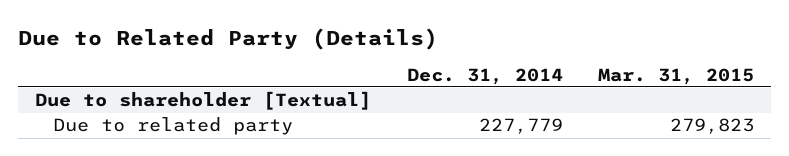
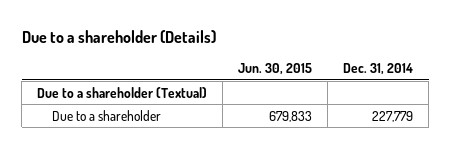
- Due to Related Party (Details)
+ Due to a shareholder (Details)
- | Dec. 31, 2014 | Mar. 31, 2015
+ | Jun. 30, 2015 | Dec. 31, 2014
- Due to shareholder [Textual]
- Due to related party | 227,779 | 279,823
+ Due to a shareholder (Textual)
+ Due to a shareholder | 679,833 | 227,779

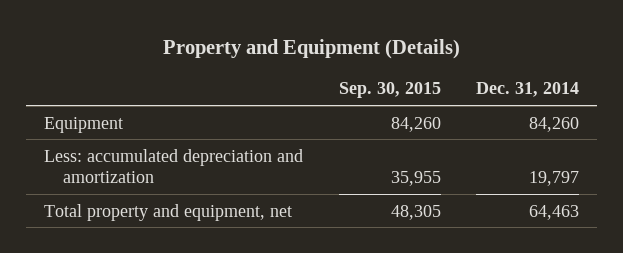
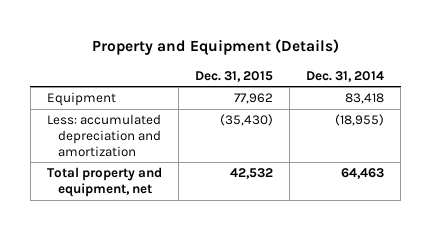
- | Sep. 30, 2015 | Dec. 31, 2014
+ | Dec. 31, 2015 | Dec. 31, 2014
- Equipment | 84,260 | 84,260
- Less: accumulated depreciation and amortization | 35,955 | 19,797
+ Equipment | 77,962 | 83,418
+ Less: accumulated depreciation and amortization | (35,430) | (18,955)

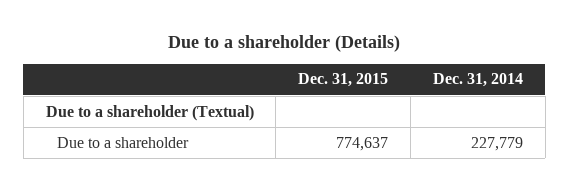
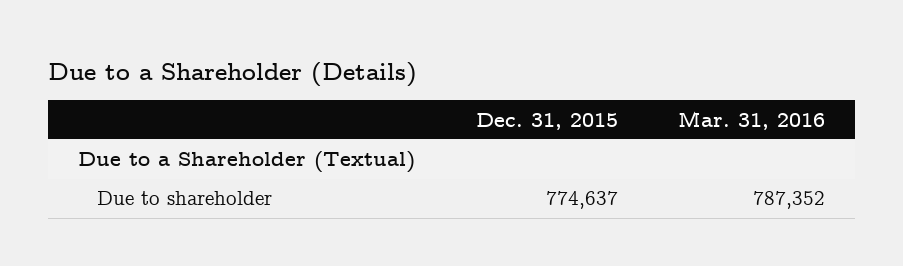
- Due to a shareholder (Details)
+ Due to a Shareholder (Details)
- | Dec. 31, 2015 | Dec. 31, 2014
+ | Dec. 31, 2015 | Mar. 31, 2016
- Due to a shareholder (Textual)
- Due to a shareholder | 774,637 | 227,779
+ Due to a Shareholder (Textual)
+ Due to shareholder | 774,637 | 787,352

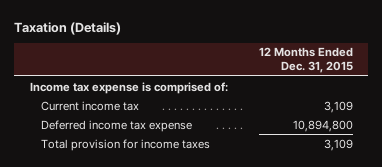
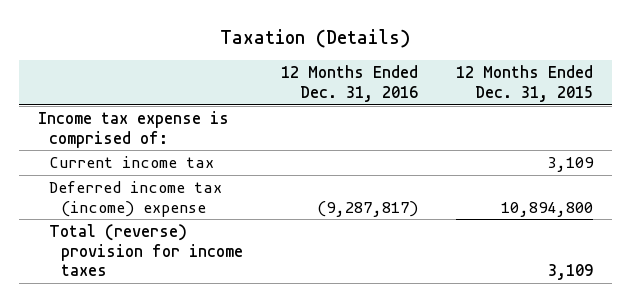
- | 12 Months Ended Dec. 31, 2015
+ | 12 Months Ended Dec. 31, 2016 | 12 Months Ended Dec. 31, 2015
- Deferred income tax expense | 10,894,800
- Total provision for income taxes | 3,109
+ Deferred income tax (income) expense | (9,287,817) | 10,894,800
+ Total (reverse) provision for income taxes | | 3,109

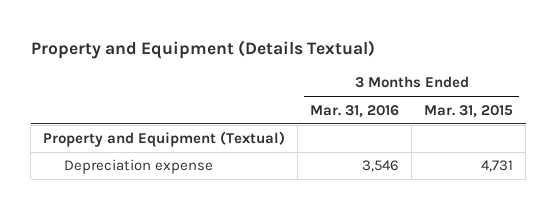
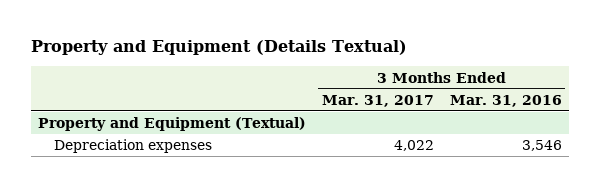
- | 3 Months Ended Mar. 31, 2016 | 3 Months Ended Mar. 31, 2015
+ | 3 Months Ended Mar. 31, 2017 | 3 Months Ended Mar. 31, 2016
- Depreciation expense | 3,546 | 4,731
+ Depreciation expenses | 4,022 | 3,546

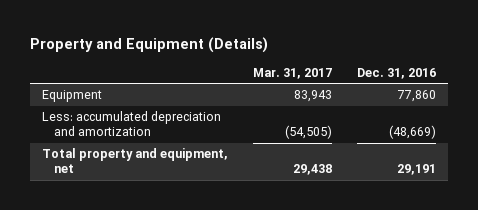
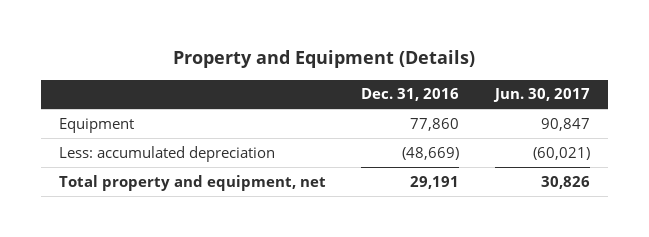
- | Mar. 31, 2017 | Dec. 31, 2016
+ | Dec. 31, 2016 | Jun. 30, 2017
- Less: accumulated depreciation and amortization | (54,505) | (48,669)
+ Less: accumulated depreciation | (48,669) | (60,021)

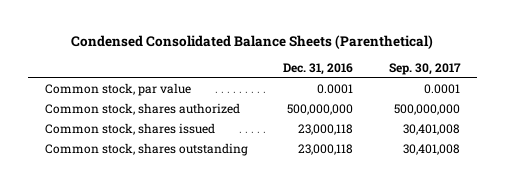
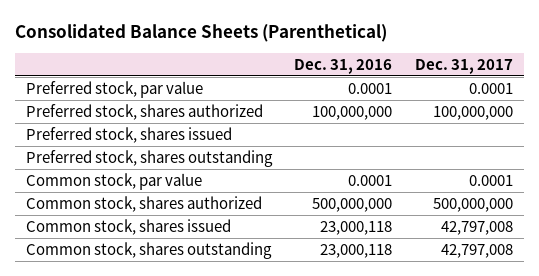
- Condensed Consolidated Balance Sheets (Parenthetical)
+ Consolidated Balance Sheets (Parenthetical)
- | Dec. 31, 2016 | Sep. 30, 2017
+ | Dec. 31, 2016 | Dec. 31, 2017
+ Preferred stock, par value | 0.0001 | 0.0001
+ Preferred stock, shares authorized | 100,000,000 | 100,000,000
+ Preferred stock, shares issued
+ Preferred stock, shares outstanding

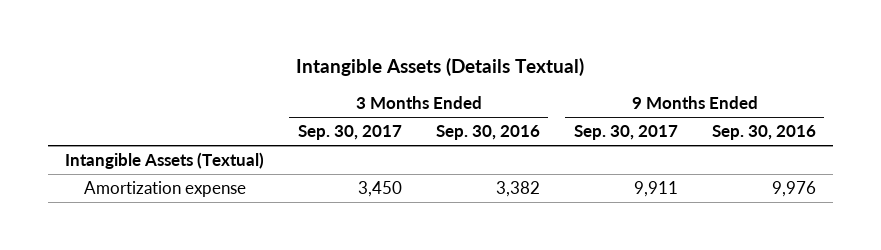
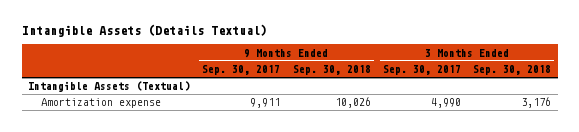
- | 3 Months Ended Sep. 30, 2017 | 3 Months Ended Sep. 30, 2016 | 9 Months Ended Sep. 30, 2017 | 9 Months Ended Sep. 30, 2016
+ | 9 Months Ended Sep. 30, 2017 | 9 Months Ended Sep. 30, 2018 | 3 Months Ended Sep. 30, 2017 | 3 Months Ended Sep. 30, 2018
- Amortization expense | 3,450 | 3,382 | 9,911 | 9,976
+ Amortization expense | 9,911 | 10,026 | 4,990 | 3,176

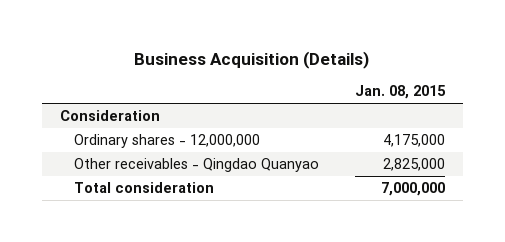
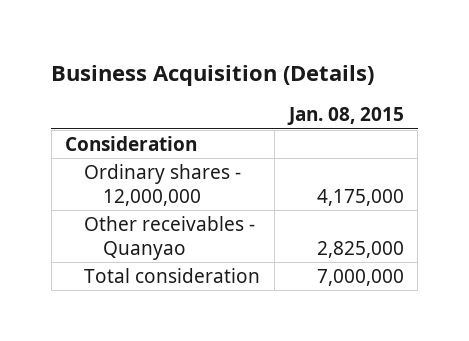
- Other receivables - Qingdao Quanyao | 2,825,000
+ Other receivables - Quanyao | 2,825,000

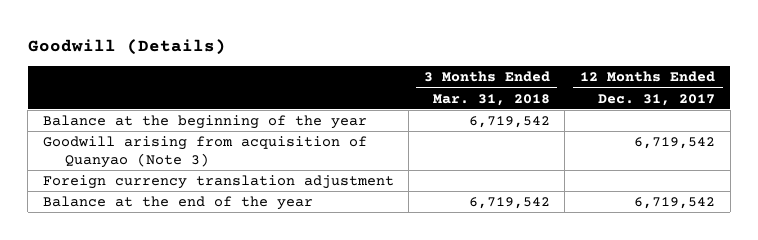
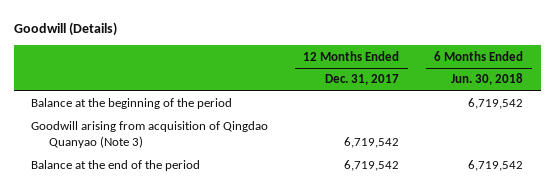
- | 3 Months Ended Mar. 31, 2018 | 12 Months Ended Dec. 31, 2017
+ | 12 Months Ended Dec. 31, 2017 | 6 Months Ended Jun. 30, 2018
- Balance at the beginning of the year | 6,719,542 |
- Goodwill arising from acquisition of Quanyao (Note 3) | | 6,719,542
- Foreign currency translation adjustment
- Balance at the end of the year | 6,719,542 | 6,719,542
+ Balance at the beginning of the period | | 6,719,542
+ Goodwill arising from acquisition of Qingdao Quanyao (Note 3) | 6,719,542 |
+ Balance at the end of the period | 6,719,542 | 6,719,542

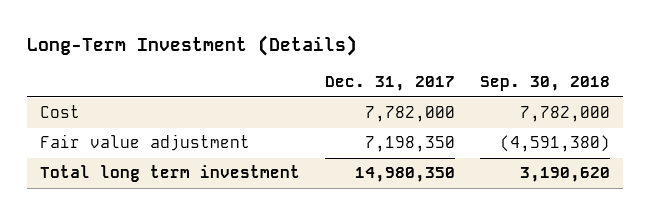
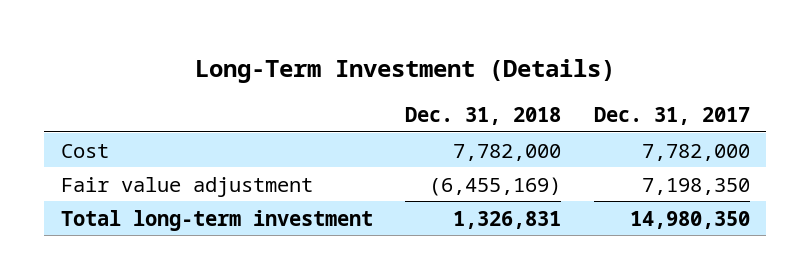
- | Dec. 31, 2017 | Sep. 30, 2018
+ | Dec. 31, 2018 | Dec. 31, 2017
- Total long term investment | 14,980,350 | 3,190,620
+ Total long-term investment | 1,326,831 | 14,980,350

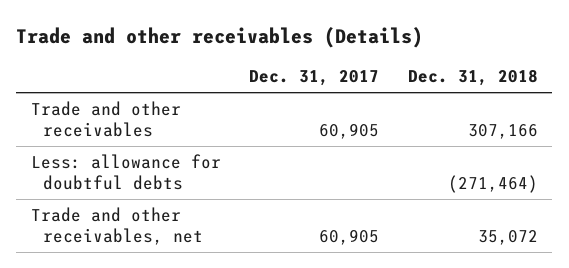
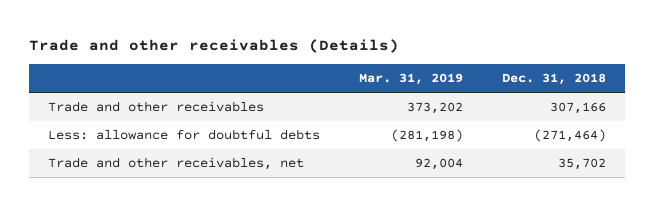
- | Dec. 31, 2017 | Dec. 31, 2018
+ | Mar. 31, 2019 | Dec. 31, 2018
- Trade and other receivables, net | 60,905 | 35,072
+ Trade and other receivables, net | 92,004 | 35,702

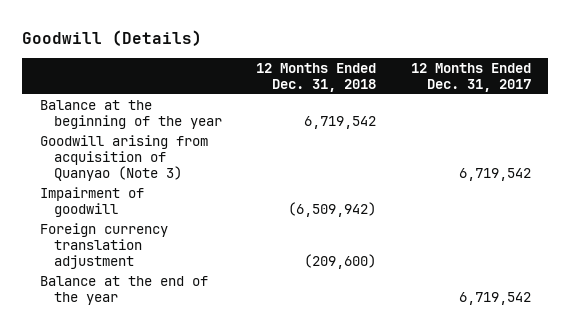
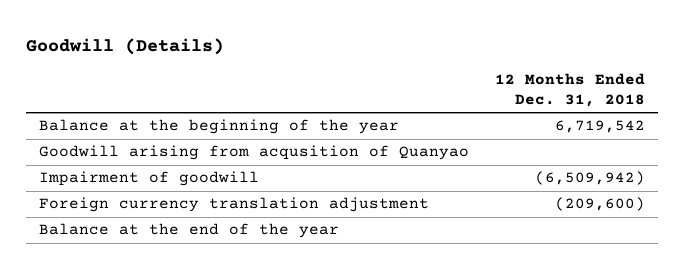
- | 12 Months Ended Dec. 31, 2018 | 12 Months Ended Dec. 31, 2017
+ | 12 Months Ended Dec. 31, 2018
- Goodwill arising from acquisition of Quanyao (Note 3) | | 6,719,542
+ Goodwill arising from acqusition of Quanyao

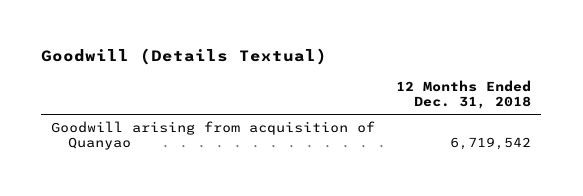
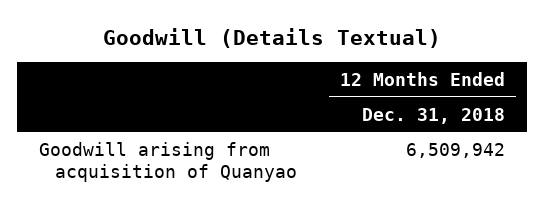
- Goodwill arising from acquisition of Quanyao | 6,719,542
+ Goodwill arising from acquisition of Quanyao | 6,509,942

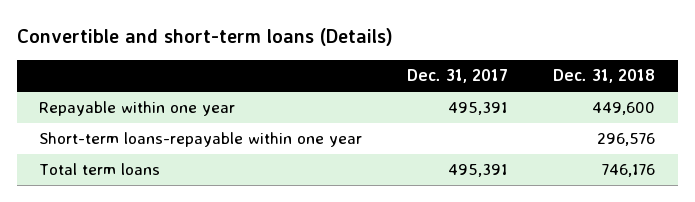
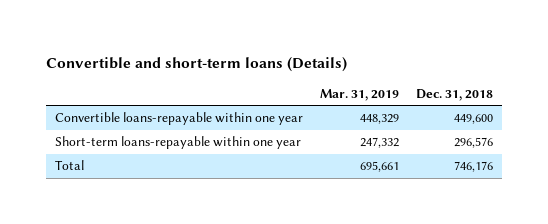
- | Dec. 31, 2017 | Dec. 31, 2018
+ | Mar. 31, 2019 | Dec. 31, 2018
- Repayable within one year | 495,391 | 449,600
+ Convertible loans-repayable within one year | 448,329 | 449,600
- Total term loans | 495,391 | 746,176
+ Total | 695,661 | 746,176

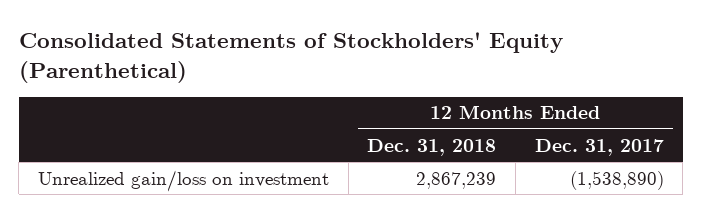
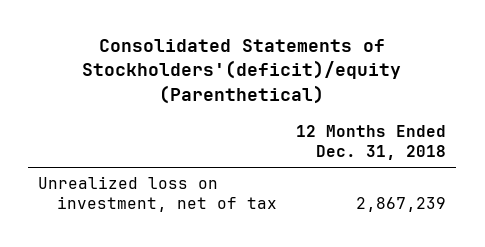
- Consolidated Statements of Stockholders' Equity (Parenthetical)
+ Consolidated Statements of Stockholders'(deficit)/equity (Parenthetical)
- | 12 Months Ended Dec. 31, 2018 | 12 Months Ended Dec. 31, 2017
+ | 12 Months Ended Dec. 31, 2018
- Unrealized gain/loss on investment | 2,867,239 | (1,538,890)
+ Unrealized loss on investment, net of tax | 2,867,239

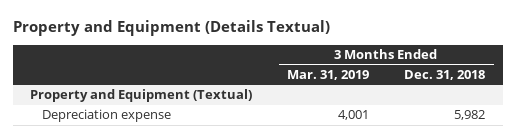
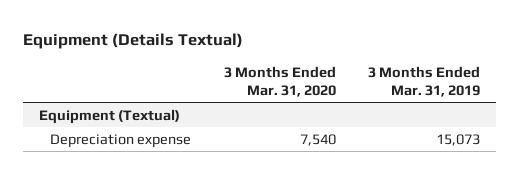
- Property and Equipment (Details Textual)
+ Equipment (Details Textual)
- | 3 Months Ended Mar. 31, 2019 | 3 Months Ended Dec. 31, 2018
+ | 3 Months Ended Mar. 31, 2020 | 3 Months Ended Mar. 31, 2019
- Property and Equipment (Textual)
- Depreciation expense | 4,001 | 5,982
+ Equipment (Textual)
+ Depreciation expense | 7,540 | 15,073

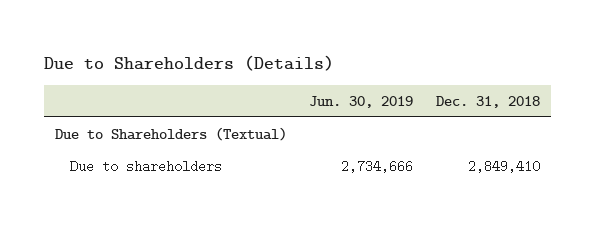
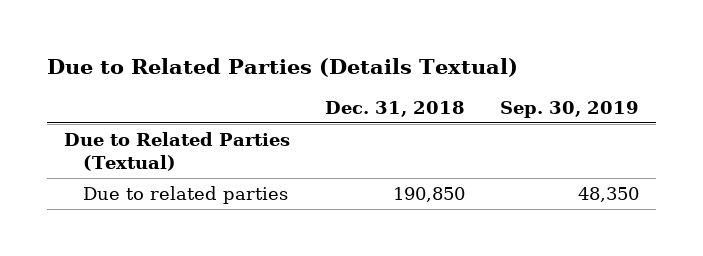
- Due to Shareholders (Details)
+ Due to Related Parties (Details Textual)
- | Jun. 30, 2019 | Dec. 31, 2018
+ | Dec. 31, 2018 | Sep. 30, 2019
- Due to Shareholders (Textual)
- Due to shareholders | 2,734,666 | 2,849,410
+ Due to Related Parties (Textual)
+ Due to related parties | 190,850 | 48,350

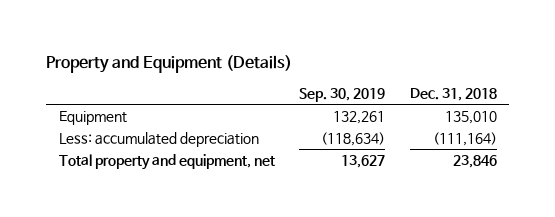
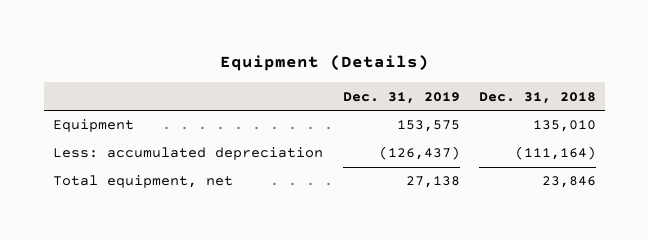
- Property and Equipment (Details)
+ Equipment (Details)
- | Sep. 30, 2019 | Dec. 31, 2018
+ | Dec. 31, 2019 | Dec. 31, 2018
- Total property and equipment, net | 13,627 | 23,846
+ Total equipment, net | 27,138 | 23,846

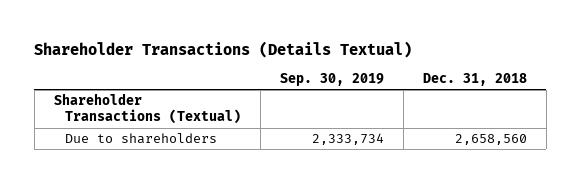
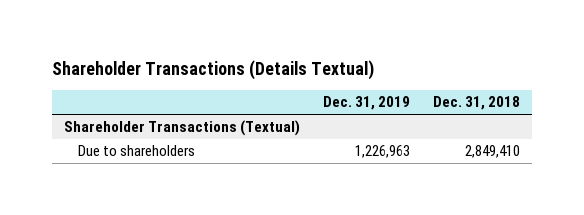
- | Sep. 30, 2019 | Dec. 31, 2018
+ | Dec. 31, 2019 | Dec. 31, 2018
- Due to shareholders | 2,333,734 | 2,658,560
+ Due to shareholders | 1,226,963 | 2,849,410

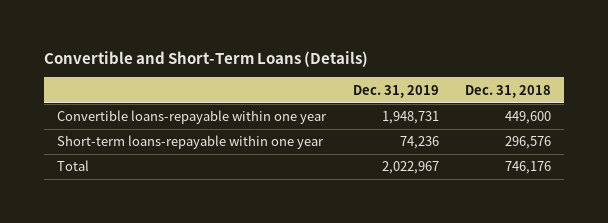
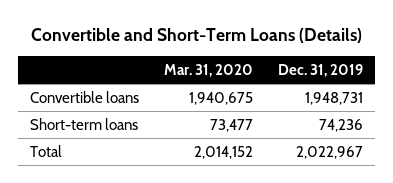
- | Dec. 31, 2019 | Dec. 31, 2018
+ | Mar. 31, 2020 | Dec. 31, 2019
- Convertible loans-repayable within one year | 1,948,731 | 449,600
- Short-term loans-repayable within one year | 74,236 | 296,576
+ Convertible loans | 1,940,675 | 1,948,731
+ Short-term loans | 73,477 | 74,236

